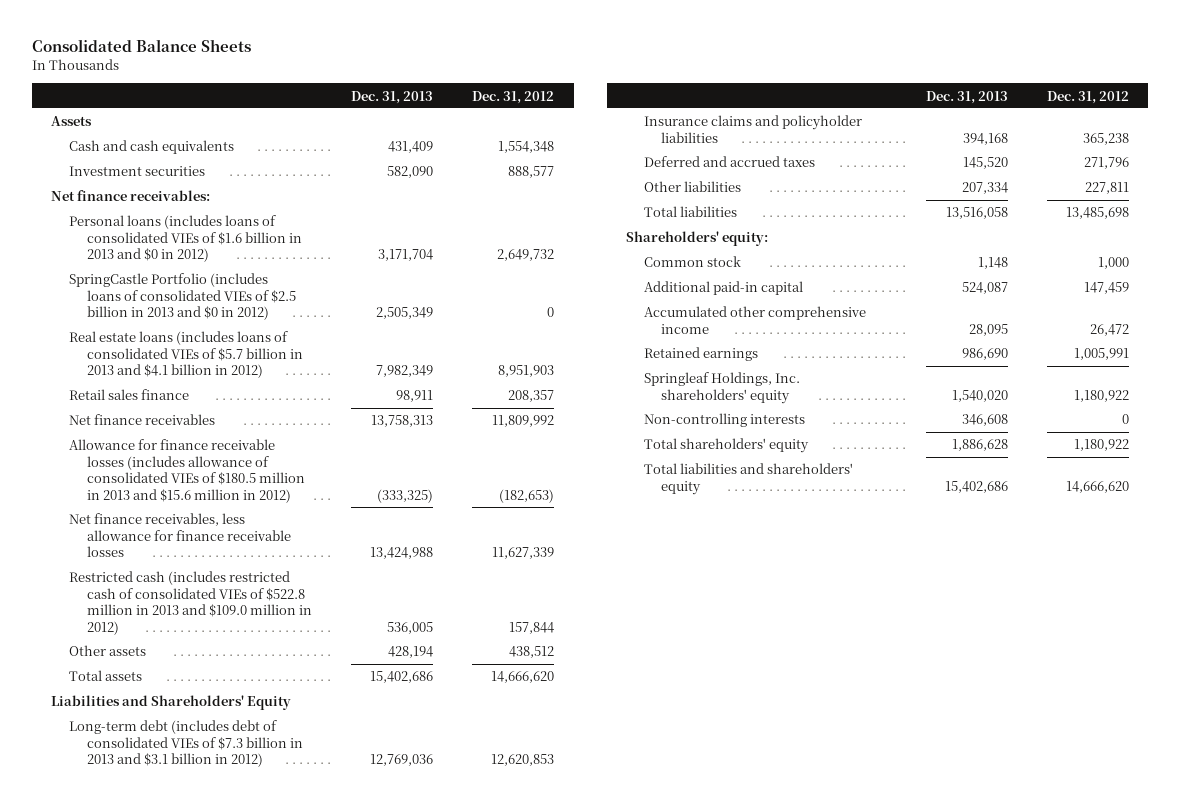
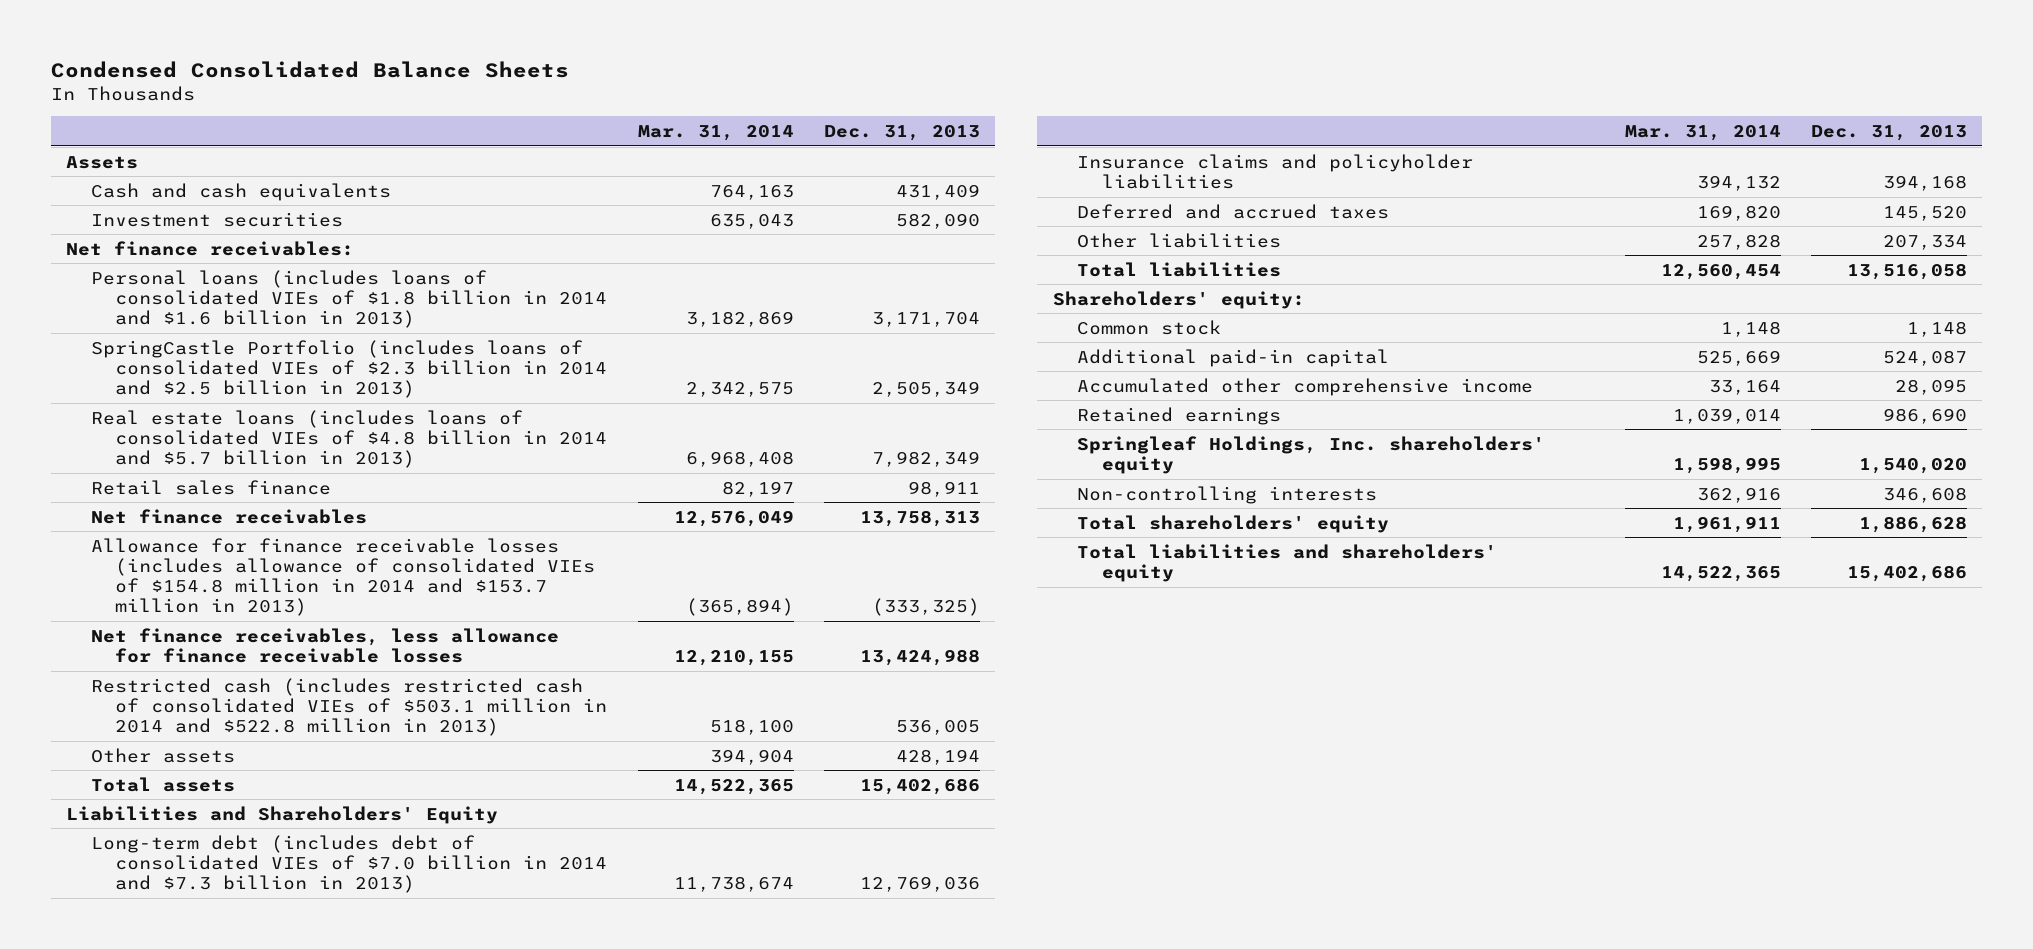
- Consolidated Balance Sheets
+ Condensed Consolidated Balance Sheets
- | Dec. 31, 2013 | Dec. 31, 2012
+ | Mar. 31, 2014 | Dec. 31, 2013
- Personal loans (includes loans of consolidated VIEs of $1.6 billion in 2013 and $0 in 2012) | 3,171,704 | 2,649,732
- SpringCastle Portfolio (includes loans of consolidated VIEs of $2.5 billion in 2013 and $0 in 2012) | 2,505,349 | 0
- Real estate loans (includes loans of consolidated VIEs of $5.7 billion in 2013 and $4.1 billion in 2012) | 7,982,349 | 8,951,903
+ Personal loans (includes loans of consolidated VIEs of $1.8 billion in 2014 and $1.6 billion in 2013) | 3,182,869 | 3,171,704
+ SpringCastle Portfolio (includes loans of consolidated VIEs of $2.3 billion in 2014 and $2.5 billion in 2013) | 2,342,575 | 2,505,349
+ Real estate loans (includes loans of consolidated VIEs of $4.8 billion in 2014 and $5.7 billion in 2013) | 6,968,408 | 7,982,349
- Allowance for finance receivable losses (includes allowance of consolidated VIEs of $180.5 million in 2013 and $15.6 million in 2012) | (333,325) | (182,653)
+ Allowance for finance receivable losses (includes allowance of consolidated VIEs of $154.8 million in 2014 and $153.7 million in 2013) | (365,894) | (333,325)
- Restricted cash (includes restricted cash of consolidated VIEs of $522.8 million in 2013 and $109.0 million in 2012) | 536,005 | 157,844
+ Restricted cash (includes restricted cash of consolidated VIEs of $503.1 million in 2014 and $522.8 million in 2013) | 518,100 | 536,005
- Long-term debt (includes debt of consolidated VIEs of $7.3 billion in 2013 and $3.1 billion in 2012) | 12,769,036 | 12,620,853
+ Long-term debt (includes debt of consolidated VIEs of $7.0 billion in 2014 and $7.3 billion in 2013) | 11,738,674 | 12,769,036

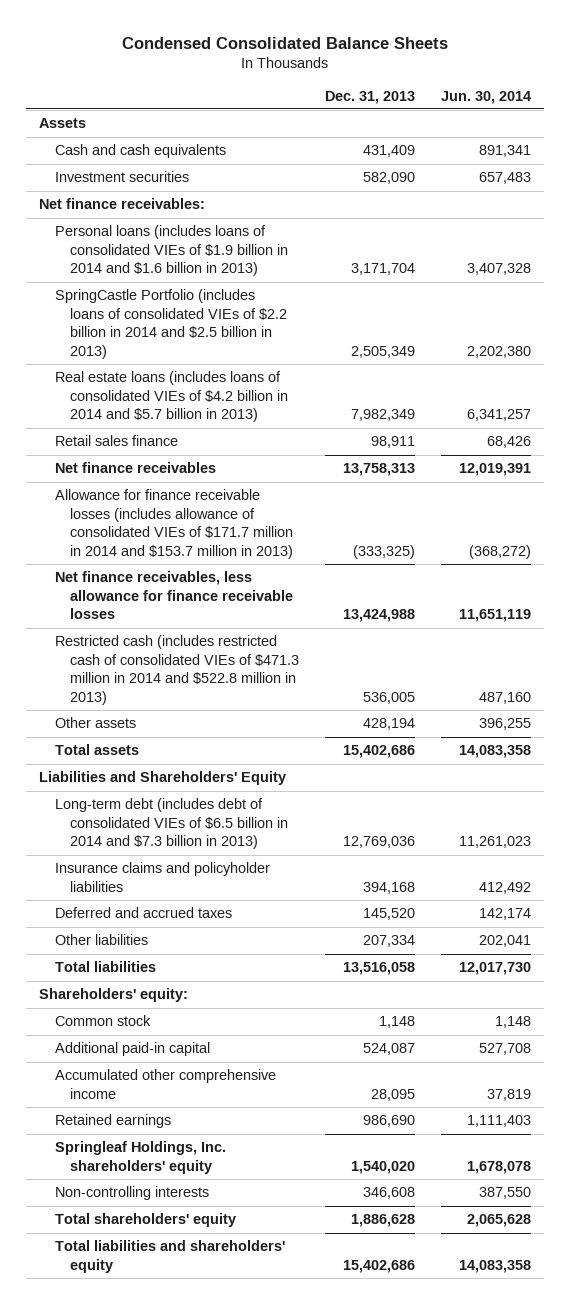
- | Mar. 31, 2014 | Dec. 31, 2013
+ | Dec. 31, 2013 | Jun. 30, 2014
- Personal loans (includes loans of consolidated VIEs of $1.8 billion in 2014 and $1.6 billion in 2013) | 3,182,869 | 3,171,704
- SpringCastle Portfolio (includes loans of consolidated VIEs of $2.3 billion in 2014 and $2.5 billion in 2013) | 2,342,575 | 2,505,349
- Real estate loans (includes loans of consolidated VIEs of $4.8 billion in 2014 and $5.7 billion in 2013) | 6,968,408 | 7,982,349
+ Personal loans (includes loans of consolidated VIEs of $1.9 billion in 2014 and $1.6 billion in 2013) | 3,171,704 | 3,407,328
+ SpringCastle Portfolio (includes loans of consolidated VIEs of $2.2 billion in 2014 and $2.5 billion in 2013) | 2,505,349 | 2,202,380
+ Real estate loans (includes loans of consolidated VIEs of $4.2 billion in 2014 and $5.7 billion in 2013) | 7,982,349 | 6,341,257
- Allowance for finance receivable losses (includes allowance of consolidated VIEs of $154.8 million in 2014 and $153.7 million in 2013) | (365,894) | (333,325)
+ Allowance for finance receivable losses (includes allowance of consolidated VIEs of $171.7 million in 2014 and $153.7 million in 2013) | (333,325) | (368,272)
- Restricted cash (includes restricted cash of consolidated VIEs of $503.1 million in 2014 and $522.8 million in 2013) | 518,100 | 536,005
+ Restricted cash (includes restricted cash of consolidated VIEs of $471.3 million in 2014 and $522.8 million in 2013) | 536,005 | 487,160
- Long-term debt (includes debt of consolidated VIEs of $7.0 billion in 2014 and $7.3 billion in 2013) | 11,738,674 | 12,769,036
+ Long-term debt (includes debt of consolidated VIEs of $6.5 billion in 2014 and $7.3 billion in 2013) | 12,769,036 | 11,261,023

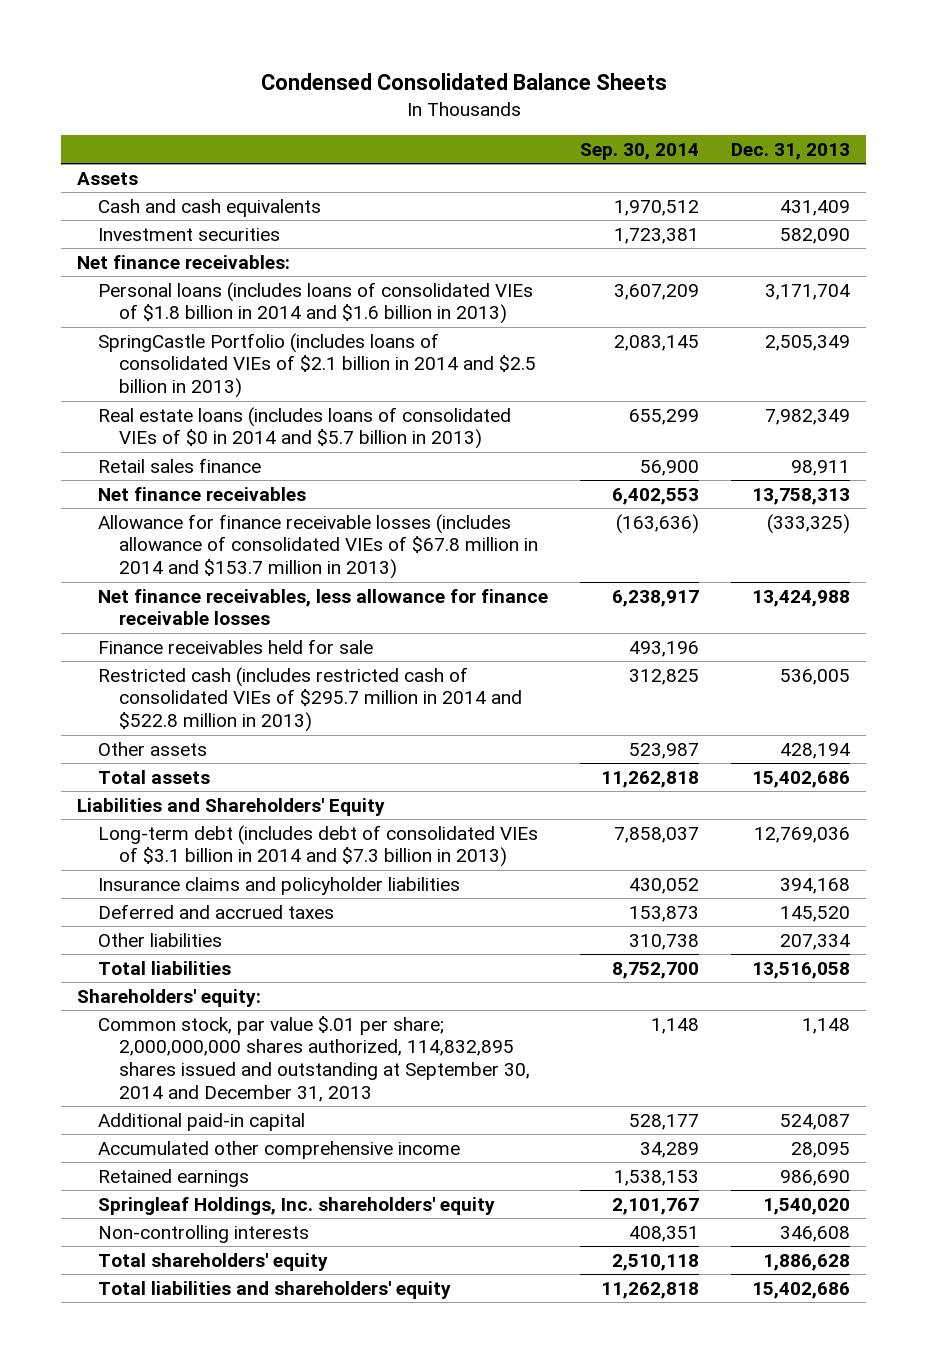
- | Dec. 31, 2013 | Jun. 30, 2014
+ | Sep. 30, 2014 | Dec. 31, 2013
- Personal loans (includes loans of consolidated VIEs of $1.9 billion in 2014 and $1.6 billion in 2013) | 3,171,704 | 3,407,328
- SpringCastle Portfolio (includes loans of consolidated VIEs of $2.2 billion in 2014 and $2.5 billion in 2013) | 2,505,349 | 2,202,380
- Real estate loans (includes loans of consolidated VIEs of $4.2 billion in 2014 and $5.7 billion in 2013) | 7,982,349 | 6,341,257
+ Personal loans (includes loans of consolidated VIEs of $1.8 billion in 2014 and $1.6 billion in 2013) | 3,607,209 | 3,171,704
+ SpringCastle Portfolio (includes loans of consolidated VIEs of $2.1 billion in 2014 and $2.5 billion in 2013) | 2,083,145 | 2,505,349
+ Real estate loans (includes loans of consolidated VIEs of $0 in 2014 and $5.7 billion in 2013) | 655,299 | 7,982,349
- Allowance for finance receivable losses (includes allowance of consolidated VIEs of $171.7 million in 2014 and $153.7 million in 2013) | (333,325) | (368,272)
+ Allowance for finance receivable losses (includes allowance of consolidated VIEs of $67.8 million in 2014 and $153.7 million in 2013) | (163,636) | (333,325)
- Restricted cash (includes restricted cash of consolidated VIEs of $471.3 million in 2014 and $522.8 million in 2013) | 536,005 | 487,160
+ Finance receivables held for sale | 493,196 |
+ Restricted cash (includes restricted cash of consolidated VIEs of $295.7 million in 2014 and $522.8 million in 2013) | 312,825 | 536,005
- Long-term debt (includes debt of consolidated VIEs of $6.5 billion in 2014 and $7.3 billion in 2013) | 12,769,036 | 11,261,023
+ Long-term debt (includes debt of consolidated VIEs of $3.1 billion in 2014 and $7.3 billion in 2013) | 7,858,037 | 12,769,036
- Common stock | 1,148 | 1,148
+ Common stock, par value $.01 per share; 2,000,000,000 shares authorized, 114,832,895 shares issued and outstanding at September 30, 2014 and December 31, 2013 | 1,148 | 1,148

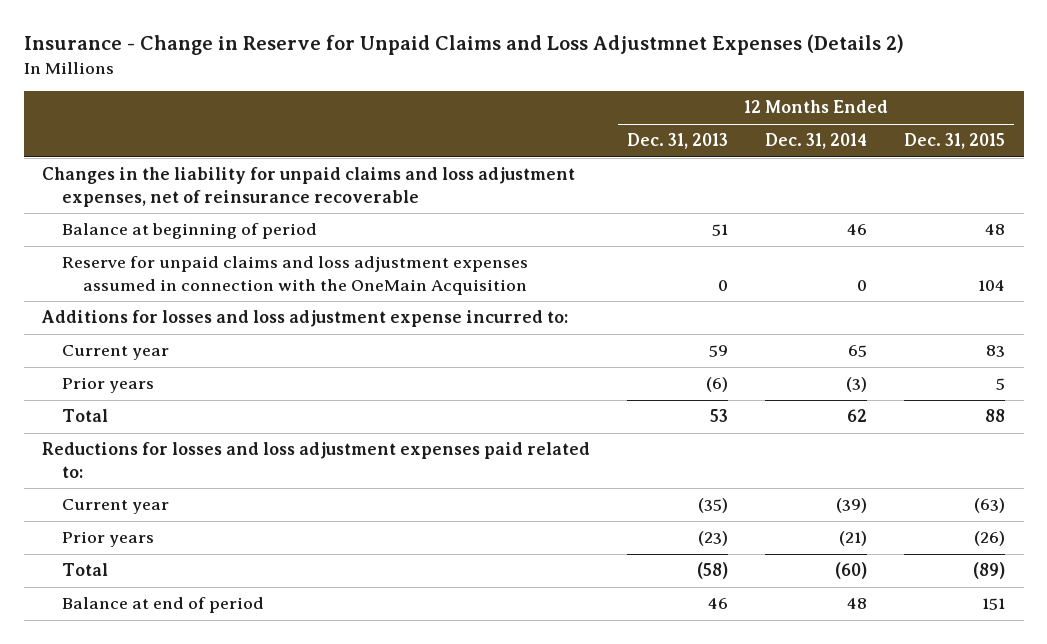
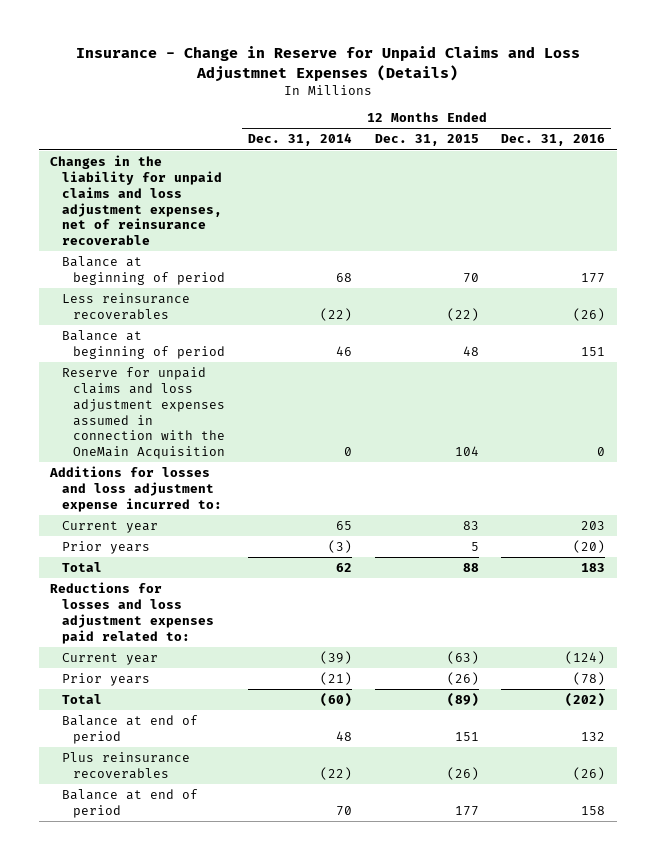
- Insurance - Change in Reserve for Unpaid Claims and Loss Adjustmnet Expenses (Details 2)
+ Insurance - Change in Reserve for Unpaid Claims and Loss Adjustmnet Expenses (Details)
- | 12 Months Ended Dec. 31, 2013 | 12 Months Ended Dec. 31, 2014 | 12 Months Ended Dec. 31, 2015
+ | 12 Months Ended Dec. 31, 2014 | 12 Months Ended Dec. 31, 2015 | 12 Months Ended Dec. 31, 2016
+ Balance at beginning of period | 68 | 70 | 177
+ Less reinsurance recoverables | (22) | (22) | (26)
+ Plus reinsurance recoverables | (22) | (26) | (26)
+ Balance at end of period | 70 | 177 | 158

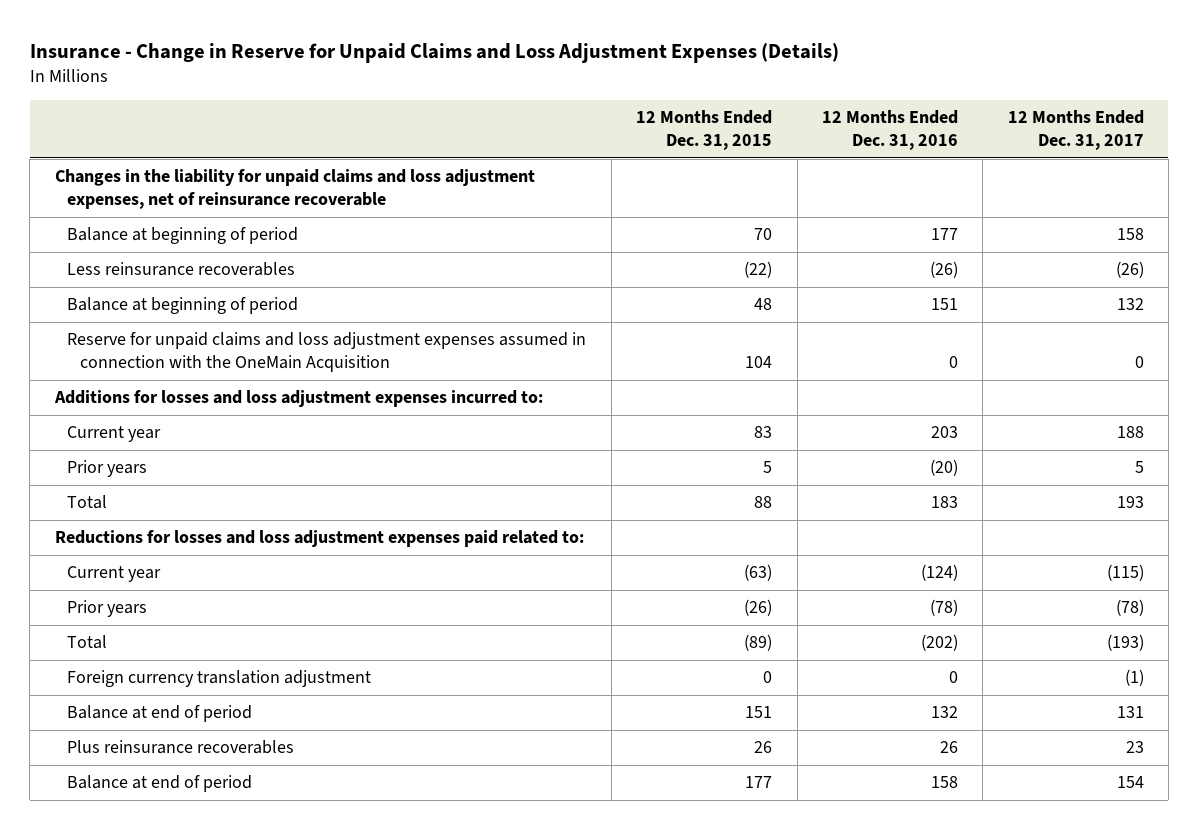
- Insurance - Change in Reserve for Unpaid Claims and Loss Adjustmnet Expenses (Details)
+ Insurance - Change in Reserve for Unpaid Claims and Loss Adjustment Expenses (Details)
- | 12 Months Ended Dec. 31, 2014 | 12 Months Ended Dec. 31, 2015 | 12 Months Ended Dec. 31, 2016
+ | 12 Months Ended Dec. 31, 2015 | 12 Months Ended Dec. 31, 2016 | 12 Months Ended Dec. 31, 2017
- Additions for losses and loss adjustment expense incurred to:
+ Additions for losses and loss adjustment expenses incurred to:
+ Foreign currency translation adjustment | 0 | 0 | (1)
- Plus reinsurance recoverables | (22) | (26) | (26)
+ Plus reinsurance recoverables | 26 | 26 | 23

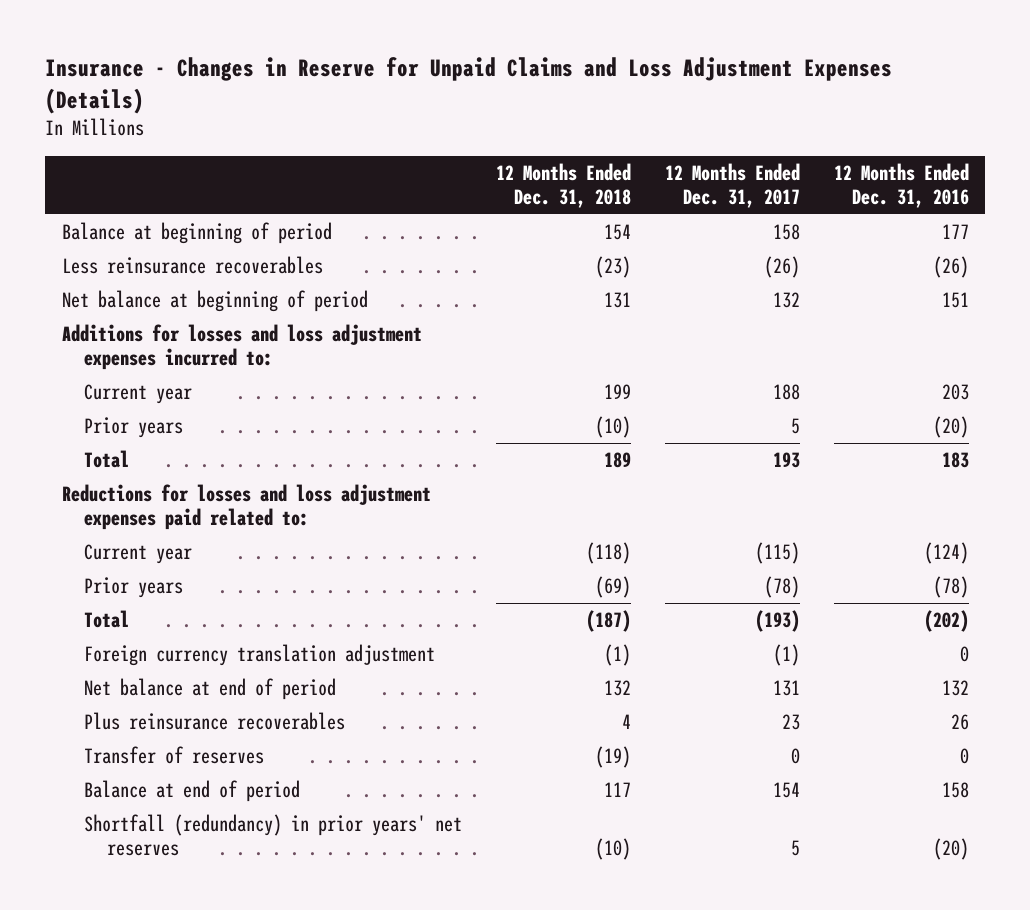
- Insurance - Change in Reserve for Unpaid Claims and Loss Adjustment Expenses (Details)
+ Insurance - Changes in Reserve for Unpaid Claims and Loss Adjustment Expenses (Details)
- | 12 Months Ended Dec. 31, 2015 | 12 Months Ended Dec. 31, 2016 | 12 Months Ended Dec. 31, 2017
+ | 12 Months Ended Dec. 31, 2018 | 12 Months Ended Dec. 31, 2017 | 12 Months Ended Dec. 31, 2016
- Changes in the liability for unpaid claims and loss adjustment expenses, net of reinsurance recoverable
- Balance at beginning of period | 48 | 151 | 132
- Reserve for unpaid claims and loss adjustment expenses assumed in connection with the OneMain Acquisition | 104 | 0 | 0
+ Net balance at beginning of period | 131 | 132 | 151
- Balance at end of period | 151 | 132 | 131
+ Net balance at end of period | 132 | 131 | 132
+ Transfer of reserves | (19) | 0 | 0
+ Shortfall (redundancy) in prior years' net reserves | (10) | 5 | (20)

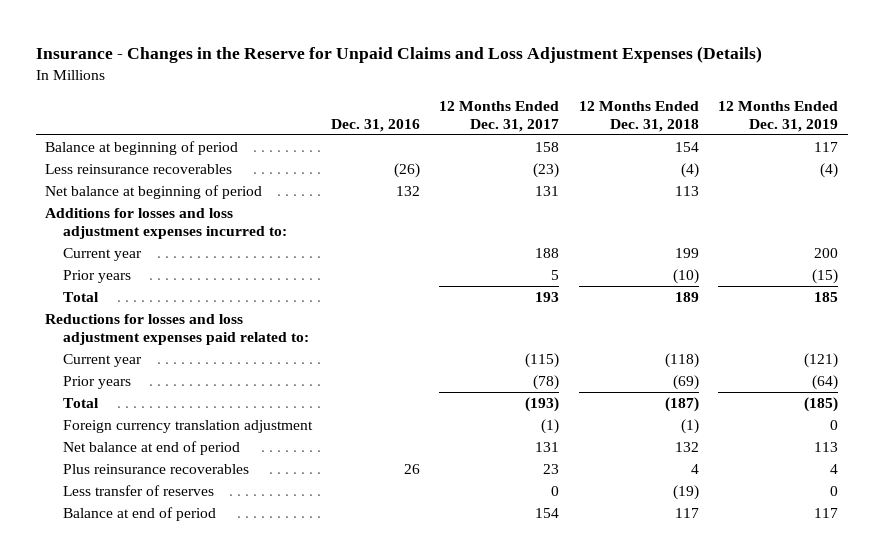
- Insurance - Changes in Reserve for Unpaid Claims and Loss Adjustment Expenses (Details)
+ Insurance - Changes in the Reserve for Unpaid Claims and Loss Adjustment Expenses (Details)
- | 12 Months Ended Dec. 31, 2018 | 12 Months Ended Dec. 31, 2017 | 12 Months Ended Dec. 31, 2016
+ | Dec. 31, 2016 | 12 Months Ended Dec. 31, 2017 | 12 Months Ended Dec. 31, 2018 | 12 Months Ended Dec. 31, 2019
- Less reinsurance recoverables | (23) | (26) | (26)
- Net balance at beginning of period | 131 | 132 | 151
+ Less reinsurance recoverables | (26) | (23) | (4) | (4)
+ Net balance at beginning of period | 132 | 131 | 113 |
- Transfer of reserves | (19) | 0 | 0
+ Less transfer of reserves | | 0 | (19) | 0
- Shortfall (redundancy) in prior years' net reserves | (10) | 5 | (20)

